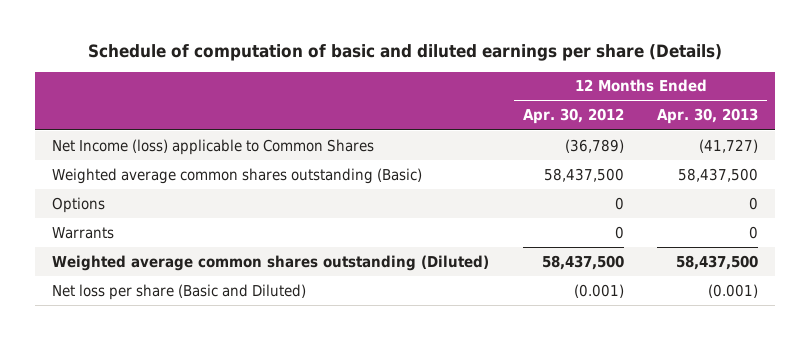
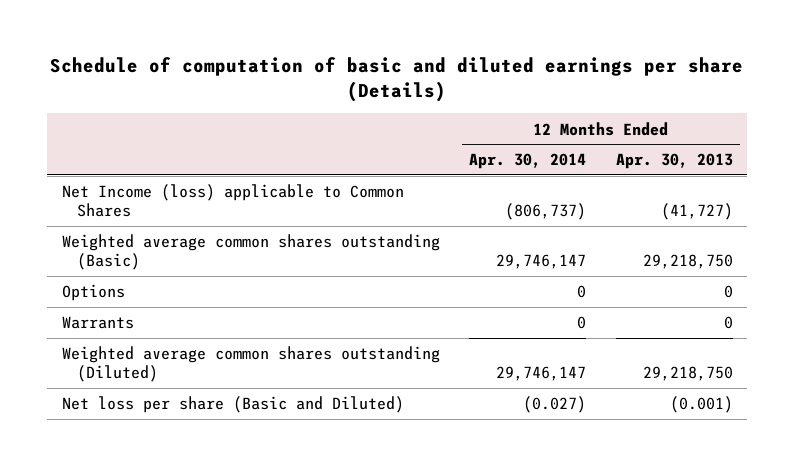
- | 12 Months Ended Apr. 30, 2012 | 12 Months Ended Apr. 30, 2013
+ | 12 Months Ended Apr. 30, 2014 | 12 Months Ended Apr. 30, 2013
- Weighted average common shares outstanding (Basic) | 58,437,500 | 58,437,500
+ Weighted average common shares outstanding (Basic) | 29,746,147 | 29,218,750
- Weighted average common shares outstanding (Diluted) | 58,437,500 | 58,437,500
+ Weighted average common shares outstanding (Diluted) | 29,746,147 | 29,218,750

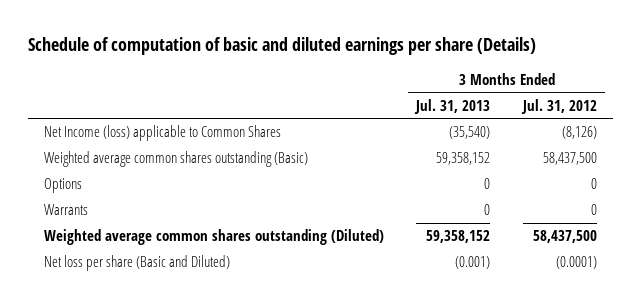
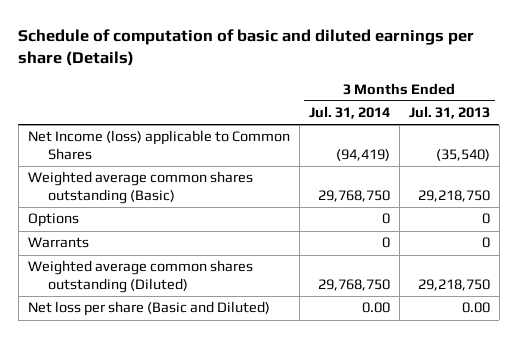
- | 3 Months Ended Jul. 31, 2013 | 3 Months Ended Jul. 31, 2012
+ | 3 Months Ended Jul. 31, 2014 | 3 Months Ended Jul. 31, 2013
- Weighted average common shares outstanding (Basic) | 59,358,152 | 58,437,500
+ Weighted average common shares outstanding (Basic) | 29,768,750 | 29,218,750
- Weighted average common shares outstanding (Diluted) | 59,358,152 | 58,437,500
- Net loss per share (Basic and Diluted) | (0.001) | (0.0001)
+ Weighted average common shares outstanding (Diluted) | 29,768,750 | 29,218,750
+ Net loss per share (Basic and Diluted) | 0.00 | 0.00

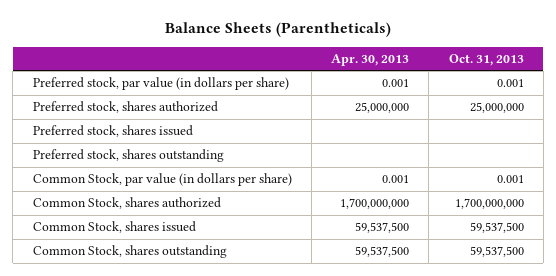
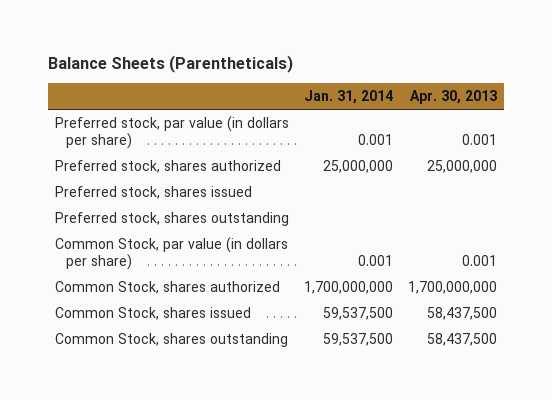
- | Apr. 30, 2013 | Oct. 31, 2013
+ | Jan. 31, 2014 | Apr. 30, 2013
- Common Stock, shares issued | 59,537,500 | 59,537,500
- Common Stock, shares outstanding | 59,537,500 | 59,537,500
+ Common Stock, shares issued | 59,537,500 | 58,437,500
+ Common Stock, shares outstanding | 59,537,500 | 58,437,500

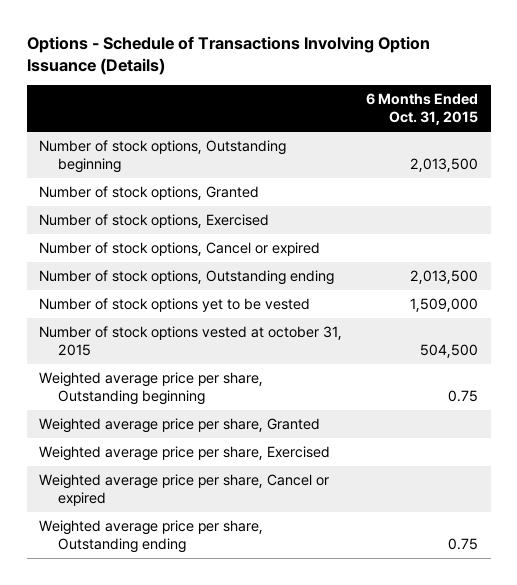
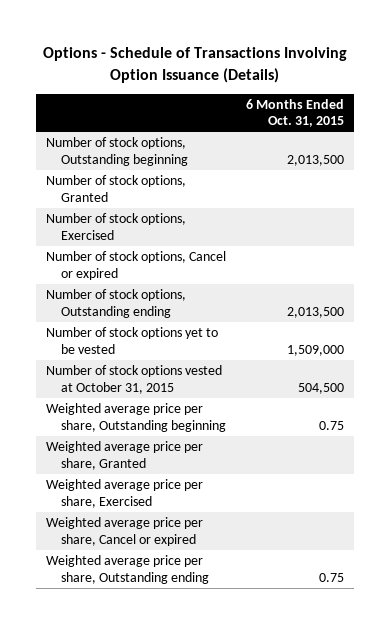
- Number of stock options vested at october 31, 2015 | 504,500
+ Number of stock options vested at October 31, 2015 | 504,500

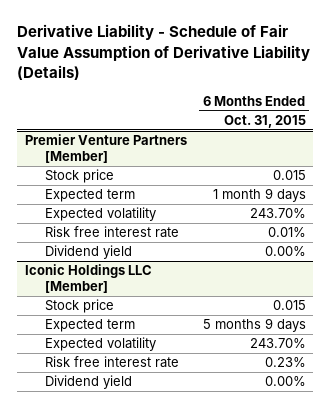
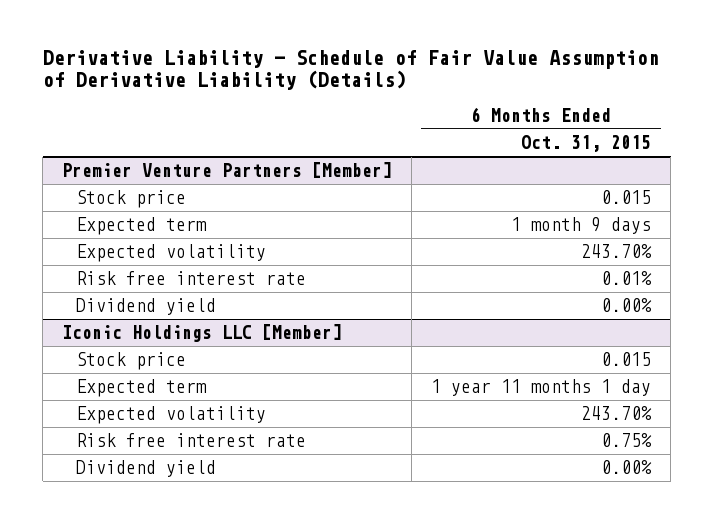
@ Iconic Holdings LLC [Member]
- Expected term | 5 months 9 days
+ Expected term | 1 year 11 months 1 day
- Risk free interest rate | 0.23%
+ Risk free interest rate | 0.75%

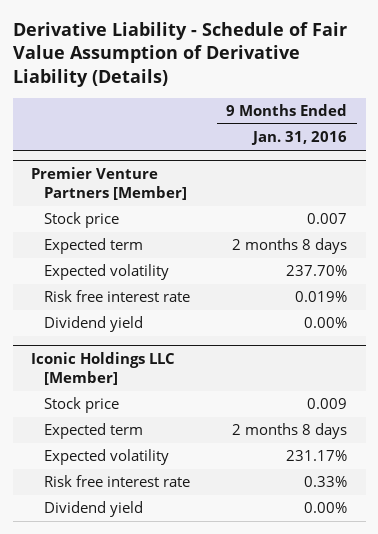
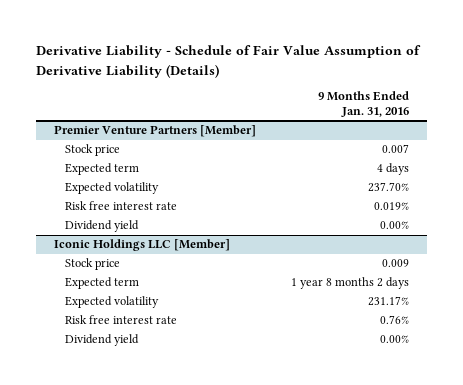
@ Premier Venture Partners [Member]
- Expected term | 2 months 8 days
+ Expected term | 4 days
@ Iconic Holdings LLC [Member]
- Expected term | 2 months 8 days
+ Expected term | 1 year 8 months 2 days
- Risk free interest rate | 0.33%
+ Risk free interest rate | 0.76%

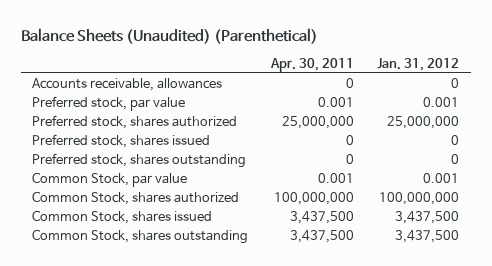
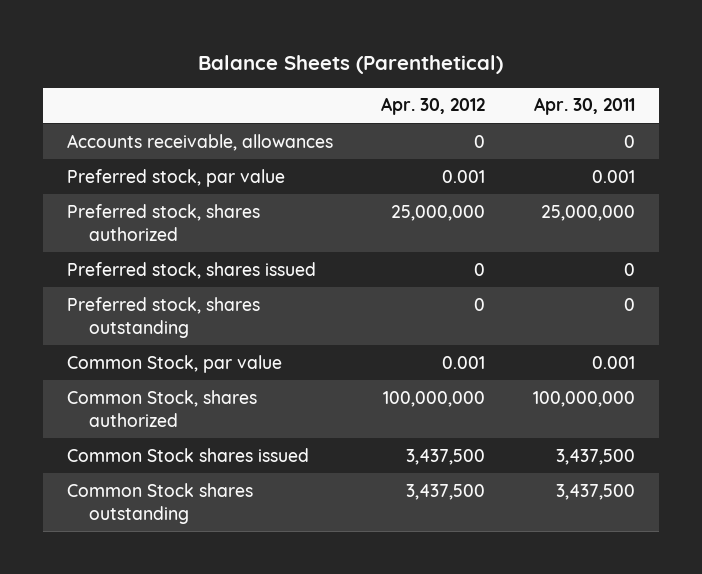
- Balance Sheets (Unaudited) (Parenthetical)
+ Balance Sheets (Parenthetical)
- | Apr. 30, 2011 | Jan. 31, 2012
+ | Apr. 30, 2012 | Apr. 30, 2011
- Common Stock, shares issued | 3,437,500 | 3,437,500
- Common Stock, shares outstanding | 3,437,500 | 3,437,500
+ Common Stock shares issued | 3,437,500 | 3,437,500
+ Common Stock shares outstanding | 3,437,500 | 3,437,500

